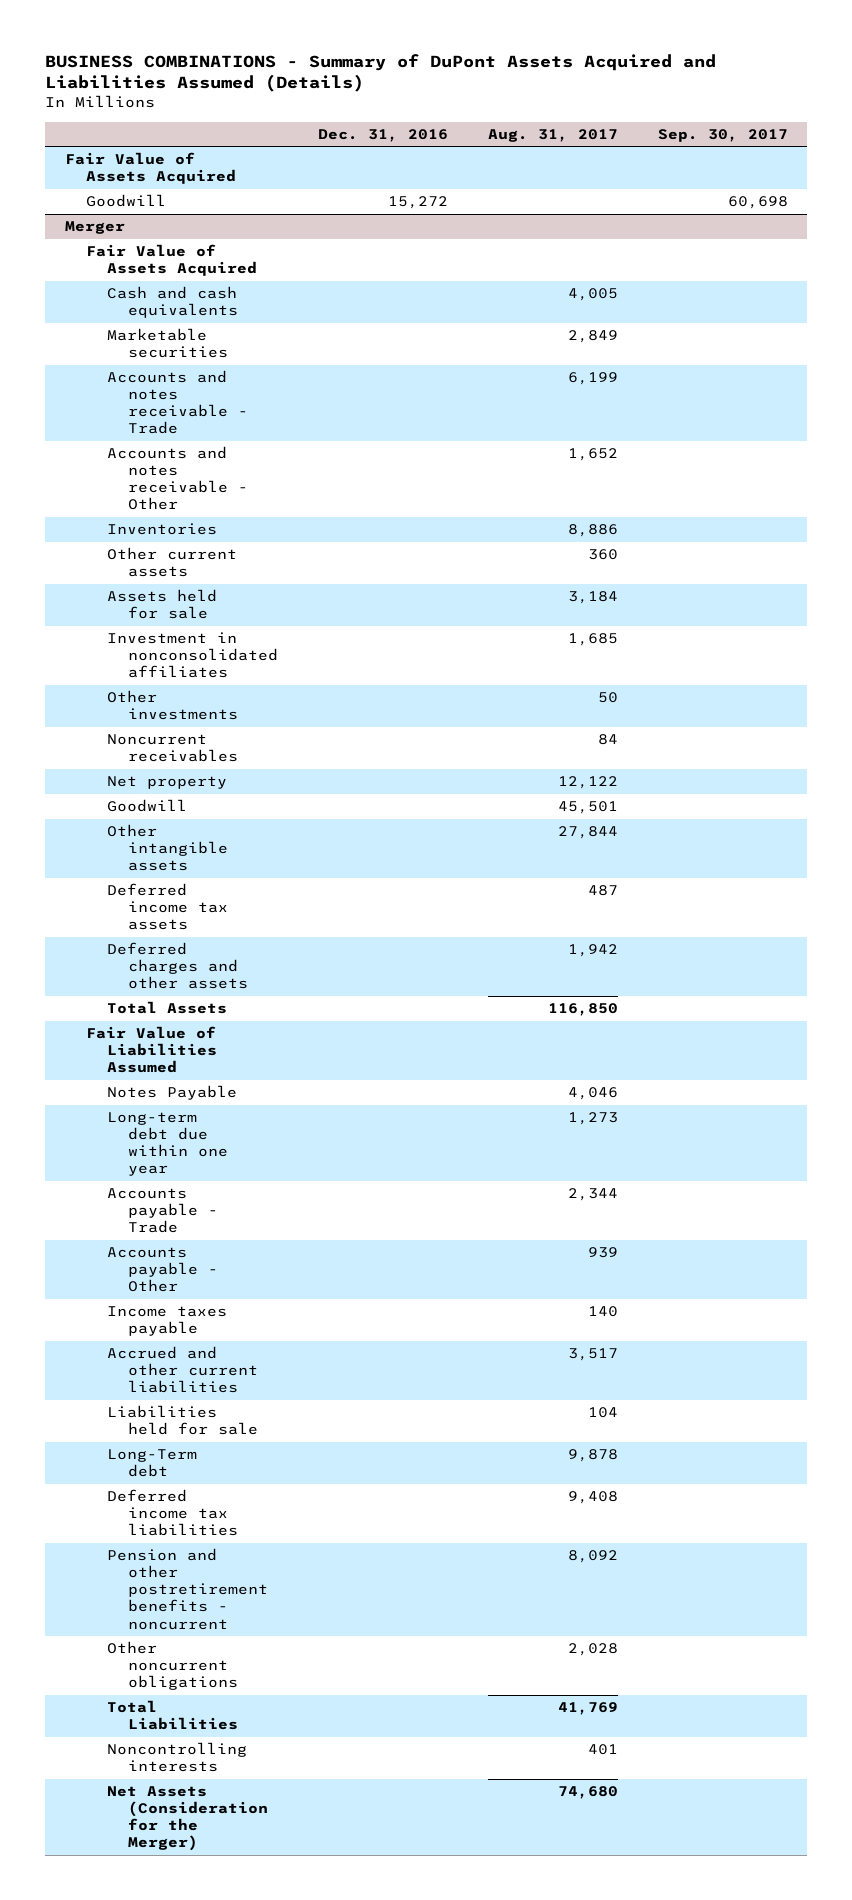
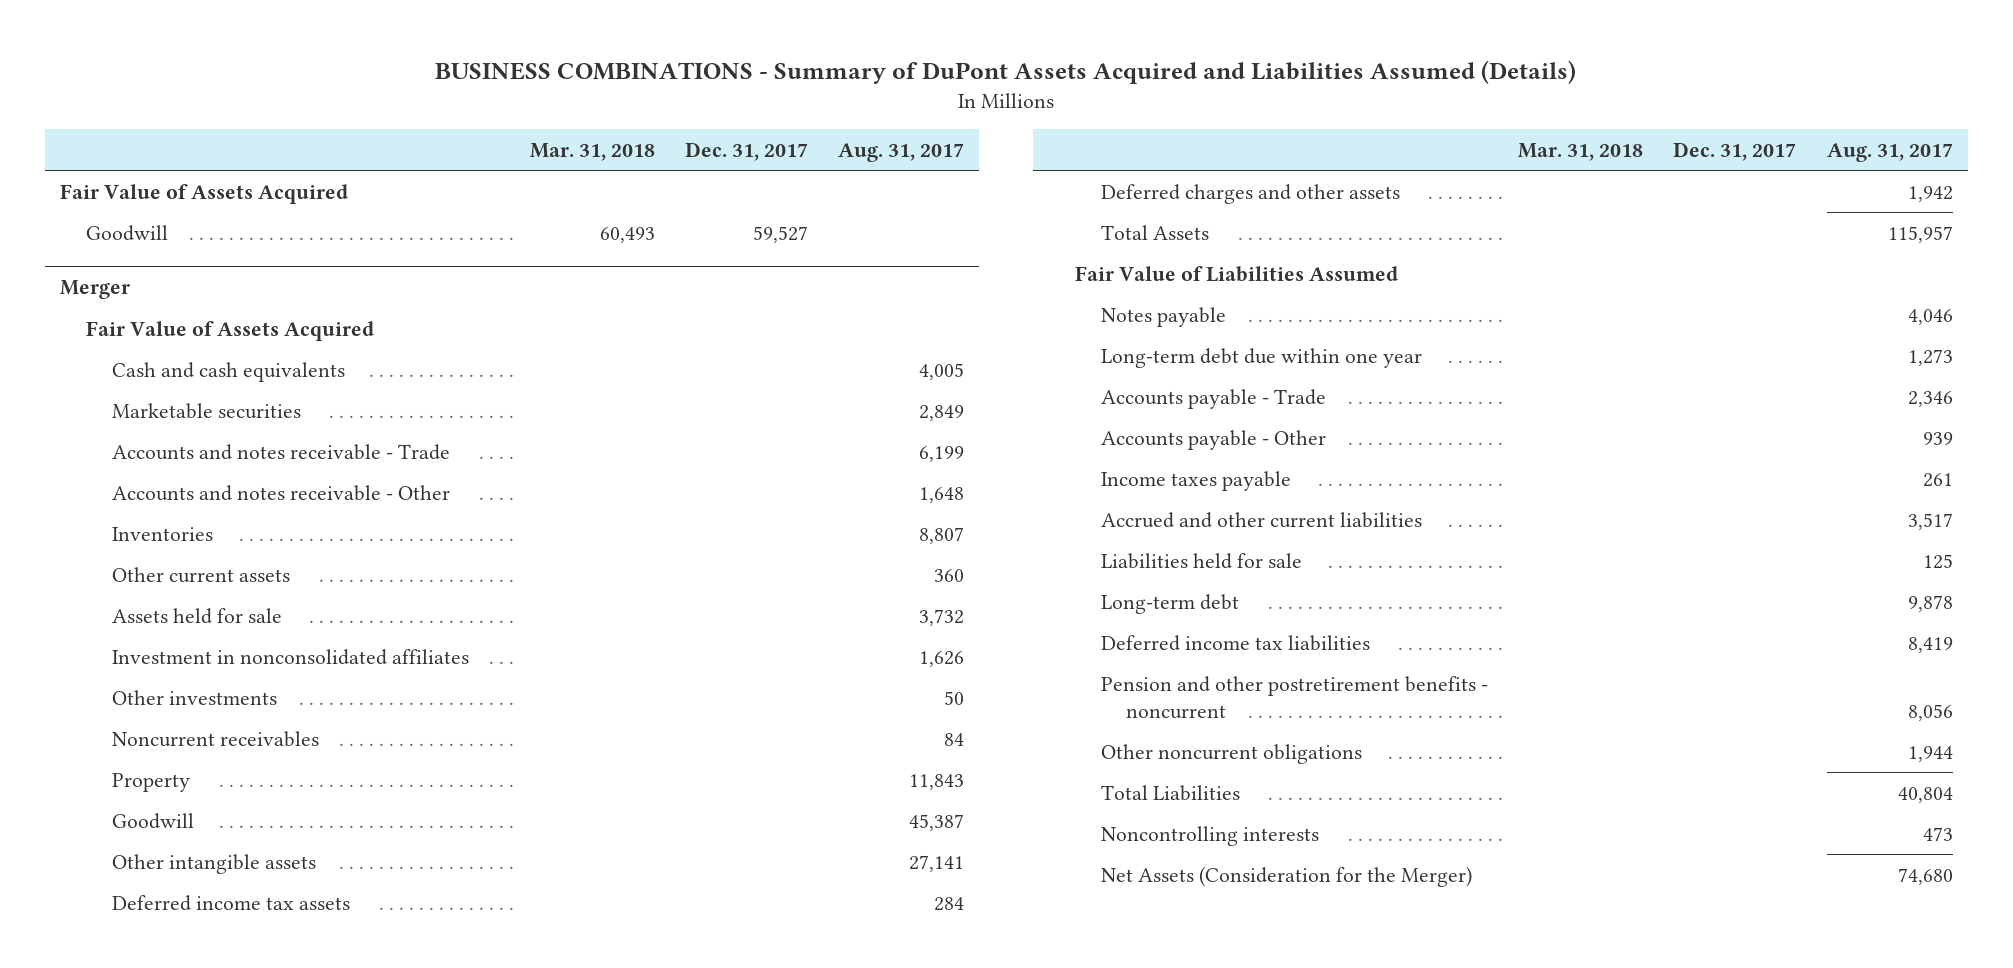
- | Dec. 31, 2016 | Aug. 31, 2017 | Sep. 30, 2017
+ | Mar. 31, 2018 | Dec. 31, 2017 | Aug. 31, 2017
@ Merger
- Accounts and notes receivable - Other | | 1,652 |
- Inventories | | 8,886 |
+ Accounts and notes receivable - Other | | | 1,648
+ Inventories | | | 8,807
- Assets held for sale | | 3,184 |
- Investment in nonconsolidated affiliates | | 1,685 |
+ Assets held for sale | | | 3,732
+ Investment in nonconsolidated affiliates | | | 1,626
- Net property | | 12,122 |
- Goodwill | | 45,501 |
- Other intangible assets | | 27,844 |
- Deferred income tax assets | | 487 |
+ Property | | | 11,843
+ Goodwill | | | 45,387
+ Other intangible assets | | | 27,141
+ Deferred income tax assets | | | 284
- Total Assets | | 116,850 |
+ Total Assets | | | 115,957
- Notes Payable | | 4,046 |
+ Notes payable | | | 4,046
- Accounts payable - Trade | | 2,344 |
+ Accounts payable - Trade | | | 2,346
- Income taxes payable | | 140 |
+ Income taxes payable | | | 261
- Liabilities held for sale | | 104 |
- Long-Term debt | | 9,878 |
- Deferred income tax liabilities | | 9,408 |
- Pension and other postretirement benefits - noncurrent | | 8,092 |
- Other noncurrent obligations | | 2,028 |
- Total Liabilities | | 41,769 |
- Noncontrolling interests | | 401 |
+ Liabilities held for sale | | | 125
+ Long-term debt | | | 9,878
+ Deferred income tax liabilities | | | 8,419
+ Pension and other postretirement benefits - noncurrent | | | 8,056
+ Other noncurrent obligations | | | 1,944
+ Total Liabilities | | | 40,804
+ Noncontrolling interests | | | 473

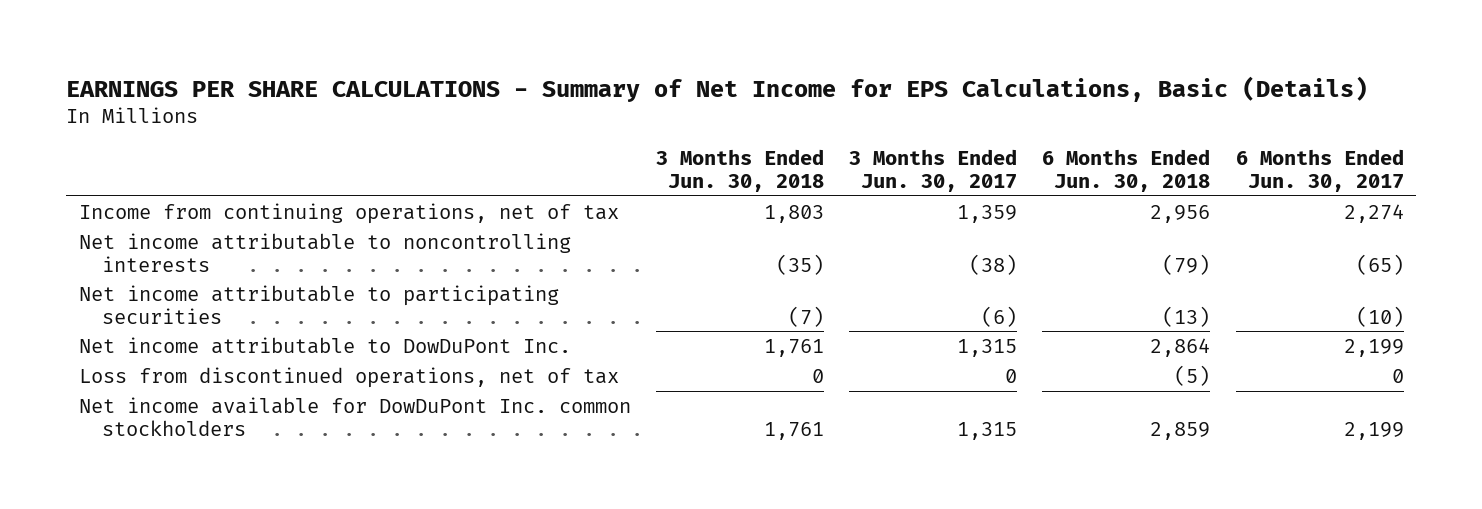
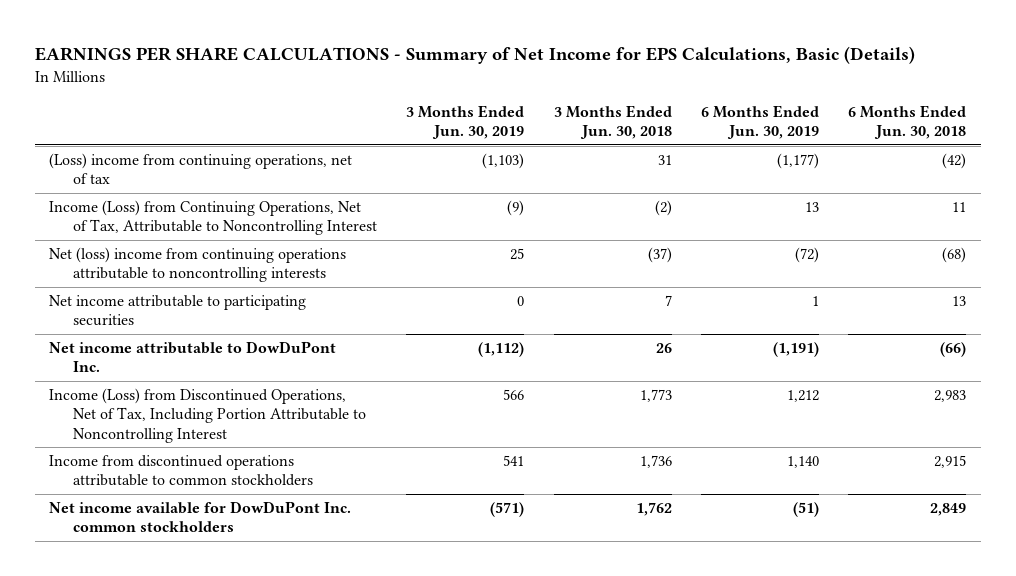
- | 3 Months Ended Jun. 30, 2018 | 3 Months Ended Jun. 30, 2017 | 6 Months Ended Jun. 30, 2018 | 6 Months Ended Jun. 30, 2017
+ | 3 Months Ended Jun. 30, 2019 | 3 Months Ended Jun. 30, 2018 | 6 Months Ended Jun. 30, 2019 | 6 Months Ended Jun. 30, 2018
- Income from continuing operations, net of tax | 1,803 | 1,359 | 2,956 | 2,274
- Net income attributable to noncontrolling interests | (35) | (38) | (79) | (65)
- Net income attributable to participating securities | (7) | (6) | (13) | (10)
- Net income attributable to DowDuPont Inc. | 1,761 | 1,315 | 2,864 | 2,199
- Loss from discontinued operations, net of tax | 0 | 0 | (5) | 0
- Net income available for DowDuPont Inc. common stockholders | 1,761 | 1,315 | 2,859 | 2,199
+ (Loss) income from continuing operations, net of tax | (1,103) | 31 | (1,177) | (42)
+ Income (Loss) from Continuing Operations, Net of Tax, Attributable to Noncontrolling Interest | (9) | (2) | 13 | 11
+ Net (loss) income from continuing operations attributable to noncontrolling interests | 25 | (37) | (72) | (68)
+ Net income attributable to participating securities | 0 | 7 | 1 | 13
+ Net income attributable to DowDuPont Inc. | (1,112) | 26 | (1,191) | (66)
+ Income (Loss) from Discontinued Operations, Net of Tax, Including Portion Attributable to Noncontrolling Interest | 566 | 1,773 | 1,212 | 2,983
+ Income from discontinued operations attributable to common stockholders | 541 | 1,736 | 1,140 | 2,915
+ Net income available for DowDuPont Inc. common stockholders | (571) | 1,762 | (51) | 2,849

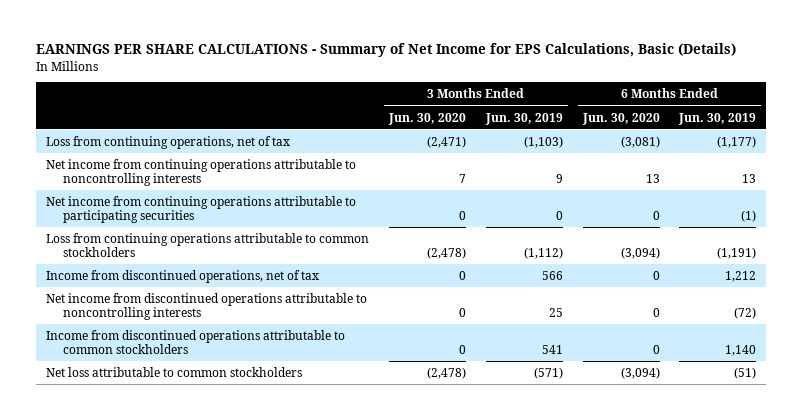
- | 3 Months Ended Jun. 30, 2019 | 3 Months Ended Jun. 30, 2018 | 6 Months Ended Jun. 30, 2019 | 6 Months Ended Jun. 30, 2018
+ | 3 Months Ended Jun. 30, 2020 | 3 Months Ended Jun. 30, 2019 | 6 Months Ended Jun. 30, 2020 | 6 Months Ended Jun. 30, 2019
- (Loss) income from continuing operations, net of tax | (1,103) | 31 | (1,177) | (42)
- Income (Loss) from Continuing Operations, Net of Tax, Attributable to Noncontrolling Interest | (9) | (2) | 13 | 11
- Net (loss) income from continuing operations attributable to noncontrolling interests | 25 | (37) | (72) | (68)
- Net income attributable to participating securities | 0 | 7 | 1 | 13
- Net income attributable to DowDuPont Inc. | (1,112) | 26 | (1,191) | (66)
- Income (Loss) from Discontinued Operations, Net of Tax, Including Portion Attributable to Noncontrolling Interest | 566 | 1,773 | 1,212 | 2,983
+ Loss from continuing operations, net of tax | (2,471) | (1,103) | (3,081) | (1,177)
+ Net income from continuing operations attributable to noncontrolling interests | 7 | 9 | 13 | 13
+ Net income from continuing operations attributable to participating securities | 0 | 0 | 0 | (1)
+ Loss from continuing operations attributable to common stockholders | (2,478) | (1,112) | (3,094) | (1,191)
+ Income from discontinued operations, net of tax | 0 | 566 | 0 | 1,212
+ Net income from discontinued operations attributable to noncontrolling interests | 0 | 25 | 0 | (72)
- Net income available for DowDuPont Inc. common stockholders | (571) | 1,762 | (51) | 2,849
+ Net loss attributable to common stockholders | (2,478) | (571) | (3,094) | (51)

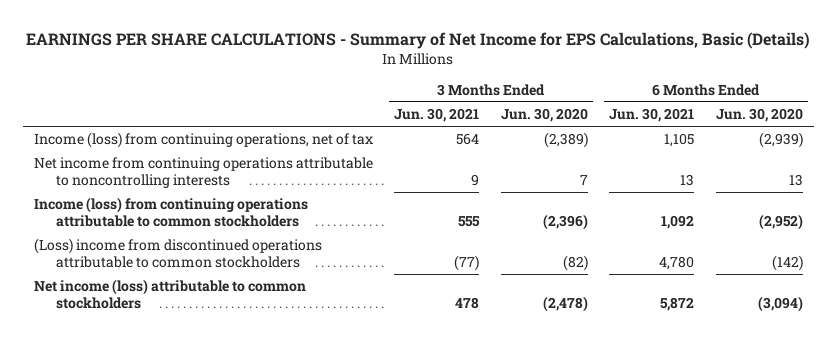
- | 3 Months Ended Jun. 30, 2020 | 3 Months Ended Jun. 30, 2019 | 6 Months Ended Jun. 30, 2020 | 6 Months Ended Jun. 30, 2019
+ | 3 Months Ended Jun. 30, 2021 | 3 Months Ended Jun. 30, 2020 | 6 Months Ended Jun. 30, 2021 | 6 Months Ended Jun. 30, 2020
- Loss from continuing operations, net of tax | (2,471) | (1,103) | (3,081) | (1,177)
+ Income (loss) from continuing operations, net of tax | 564 | (2,389) | 1,105 | (2,939)
- Net income from continuing operations attributable to participating securities | 0 | 0 | 0 | (1)
- Loss from continuing operations attributable to common stockholders | (2,478) | (1,112) | (3,094) | (1,191)
- Income from discontinued operations, net of tax | 0 | 566 | 0 | 1,212
- Net income from discontinued operations attributable to noncontrolling interests | 0 | 25 | 0 | (72)
- Income from discontinued operations attributable to common stockholders | 0 | 541 | 0 | 1,140
- Net loss attributable to common stockholders | (2,478) | (571) | (3,094) | (51)
+ Income (loss) from continuing operations attributable to common stockholders | 555 | (2,396) | 1,092 | (2,952)
+ (Loss) income from discontinued operations attributable to common stockholders | (77) | (82) | 4,780 | (142)
+ Net income (loss) attributable to common stockholders | 478 | (2,478) | 5,872 | (3,094)

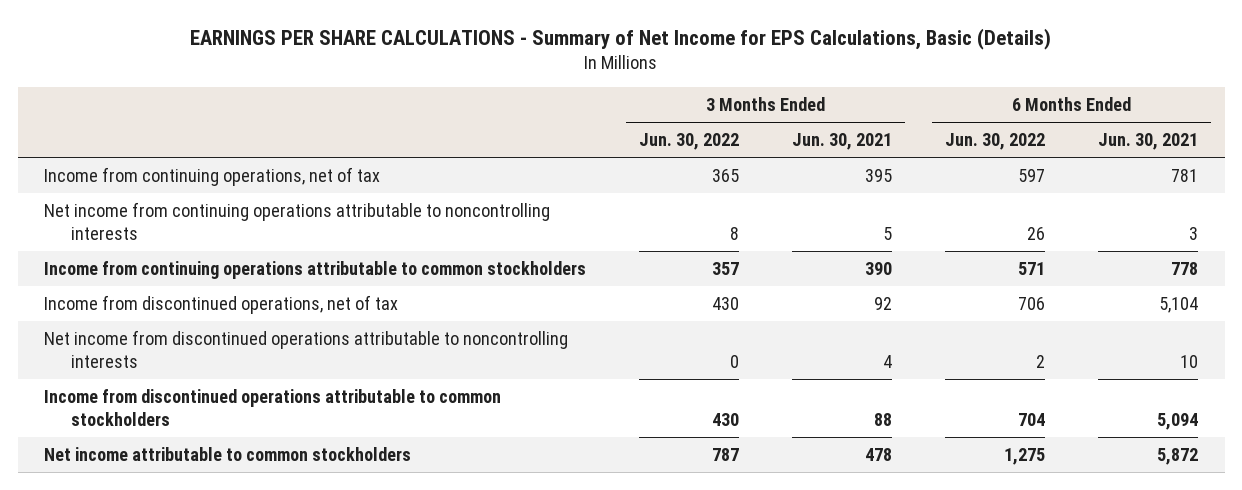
- | 3 Months Ended Jun. 30, 2021 | 3 Months Ended Jun. 30, 2020 | 6 Months Ended Jun. 30, 2021 | 6 Months Ended Jun. 30, 2020
+ | 3 Months Ended Jun. 30, 2022 | 3 Months Ended Jun. 30, 2021 | 6 Months Ended Jun. 30, 2022 | 6 Months Ended Jun. 30, 2021
- Income (loss) from continuing operations, net of tax | 564 | (2,389) | 1,105 | (2,939)
- Net income from continuing operations attributable to noncontrolling interests | 9 | 7 | 13 | 13
- Income (loss) from continuing operations attributable to common stockholders | 555 | (2,396) | 1,092 | (2,952)
- (Loss) income from discontinued operations attributable to common stockholders | (77) | (82) | 4,780 | (142)
- Net income (loss) attributable to common stockholders | 478 | (2,478) | 5,872 | (3,094)
+ Income from continuing operations, net of tax | 365 | 395 | 597 | 781
+ Net income from continuing operations attributable to noncontrolling interests | 8 | 5 | 26 | 3
+ Income from continuing operations attributable to common stockholders | 357 | 390 | 571 | 778
+ Income from discontinued operations, net of tax | 430 | 92 | 706 | 5,104
+ Net income from discontinued operations attributable to noncontrolling interests | 0 | 4 | 2 | 10
+ Income from discontinued operations attributable to common stockholders | 430 | 88 | 704 | 5,094
+ Net income attributable to common stockholders | 787 | 478 | 1,275 | 5,872

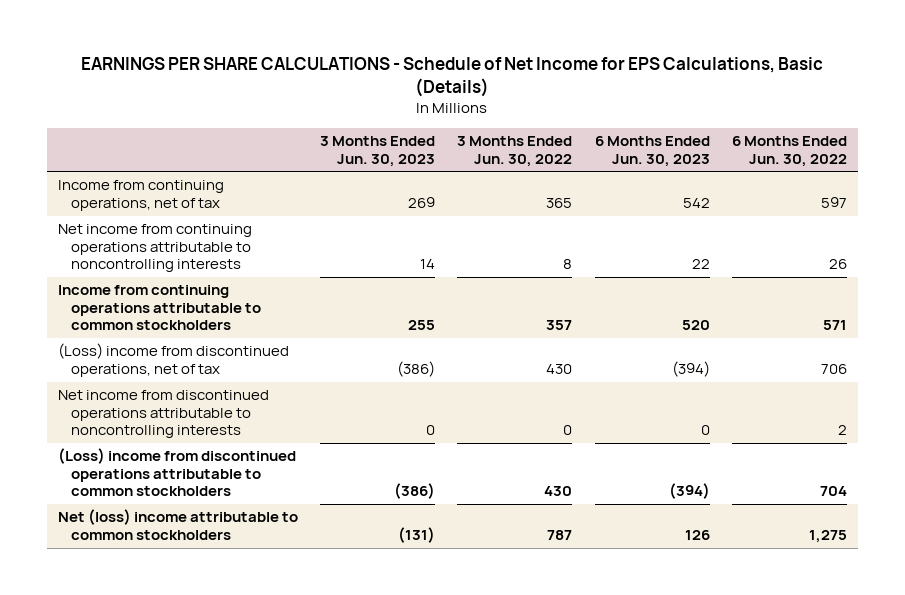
- EARNINGS PER SHARE CALCULATIONS - Summary of Net Income for EPS Calculations, Basic (Details)
+ EARNINGS PER SHARE CALCULATIONS - Schedule of Net Income for EPS Calculations, Basic (Details)
- | 3 Months Ended Jun. 30, 2022 | 3 Months Ended Jun. 30, 2021 | 6 Months Ended Jun. 30, 2022 | 6 Months Ended Jun. 30, 2021
+ | 3 Months Ended Jun. 30, 2023 | 3 Months Ended Jun. 30, 2022 | 6 Months Ended Jun. 30, 2023 | 6 Months Ended Jun. 30, 2022
- Income from discontinued operations, net of tax | 430 | 92 | 706 | 5,104
+ (Loss) income from discontinued operations, net of tax | (386) | 430 | (394) | 706
- Income from discontinued operations attributable to common stockholders | 430 | 88 | 704 | 5,094
- Net income attributable to common stockholders | 787 | 478 | 1,275 | 5,872
+ (Loss) income from discontinued operations attributable to common stockholders | (386) | 430 | (394) | 704
+ Net (loss) income attributable to common stockholders | (131) | 787 | 126 | 1,275

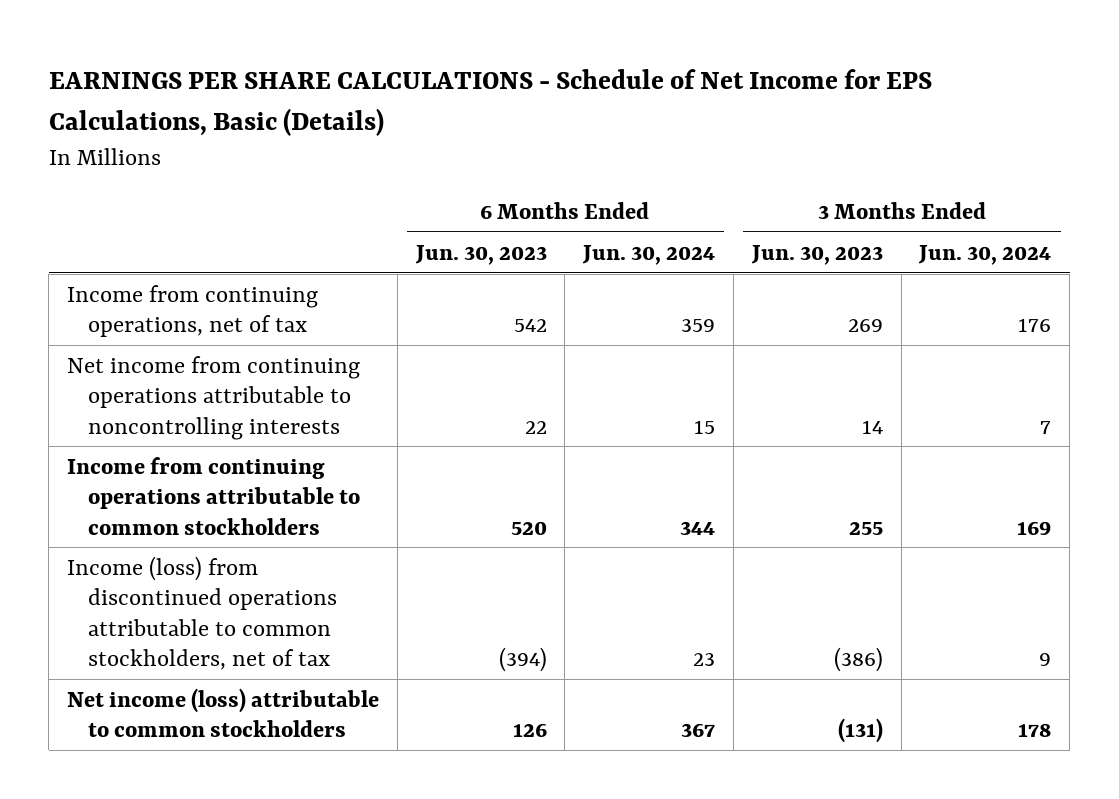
- | 3 Months Ended Jun. 30, 2023 | 3 Months Ended Jun. 30, 2022 | 6 Months Ended Jun. 30, 2023 | 6 Months Ended Jun. 30, 2022
+ | 6 Months Ended Jun. 30, 2023 | 6 Months Ended Jun. 30, 2024 | 3 Months Ended Jun. 30, 2023 | 3 Months Ended Jun. 30, 2024
- (Loss) income from discontinued operations, net of tax | (386) | 430 | (394) | 706
- Net income from discontinued operations attributable to noncontrolling interests | 0 | 0 | 0 | 2
- (Loss) income from discontinued operations attributable to common stockholders | (386) | 430 | (394) | 704
- Net (loss) income attributable to common stockholders | (131) | 787 | 126 | 1,275
+ Income (loss) from discontinued operations attributable to common stockholders, net of tax | (394) | 23 | (386) | 9
+ Net income (loss) attributable to common stockholders | 126 | 367 | (131) | 178

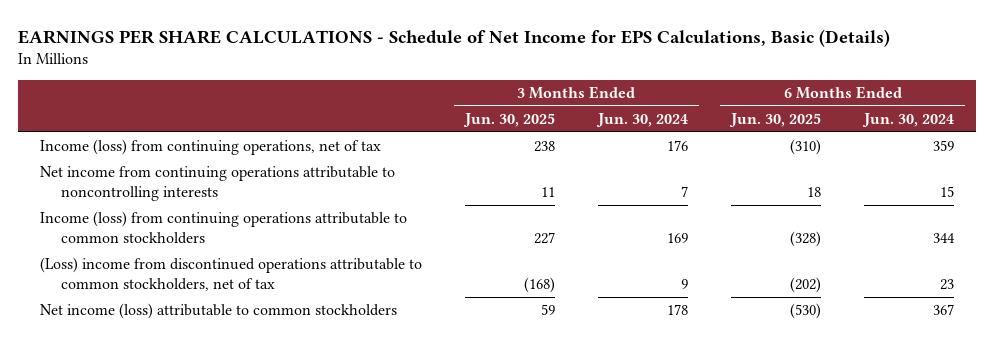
- | 6 Months Ended Jun. 30, 2023 | 6 Months Ended Jun. 30, 2024 | 3 Months Ended Jun. 30, 2023 | 3 Months Ended Jun. 30, 2024
+ | 3 Months Ended Jun. 30, 2025 | 3 Months Ended Jun. 30, 2024 | 6 Months Ended Jun. 30, 2025 | 6 Months Ended Jun. 30, 2024
- Income from continuing operations, net of tax | 542 | 359 | 269 | 176
+ Income (loss) from continuing operations, net of tax | 238 | 176 | (310) | 359
- Income from continuing operations attributable to common stockholders | 520 | 344 | 255 | 169
- Income (loss) from discontinued operations attributable to common stockholders, net of tax | (394) | 23 | (386) | 9
+ Income (loss) from continuing operations attributable to common stockholders | 227 | 169 | (328) | 344
+ (Loss) income from discontinued operations attributable to common stockholders, net of tax | (168) | 9 | (202) | 23

